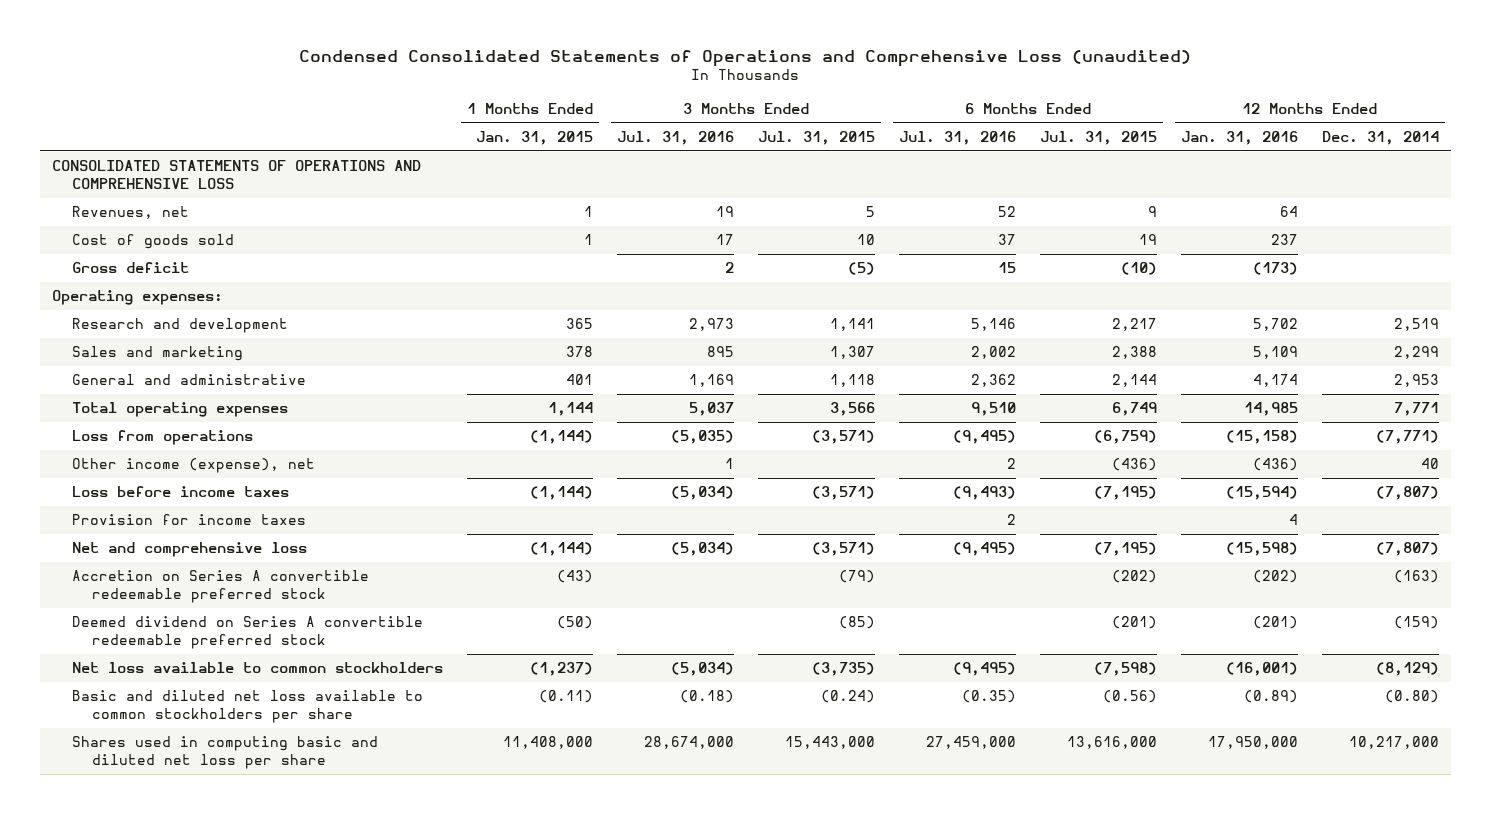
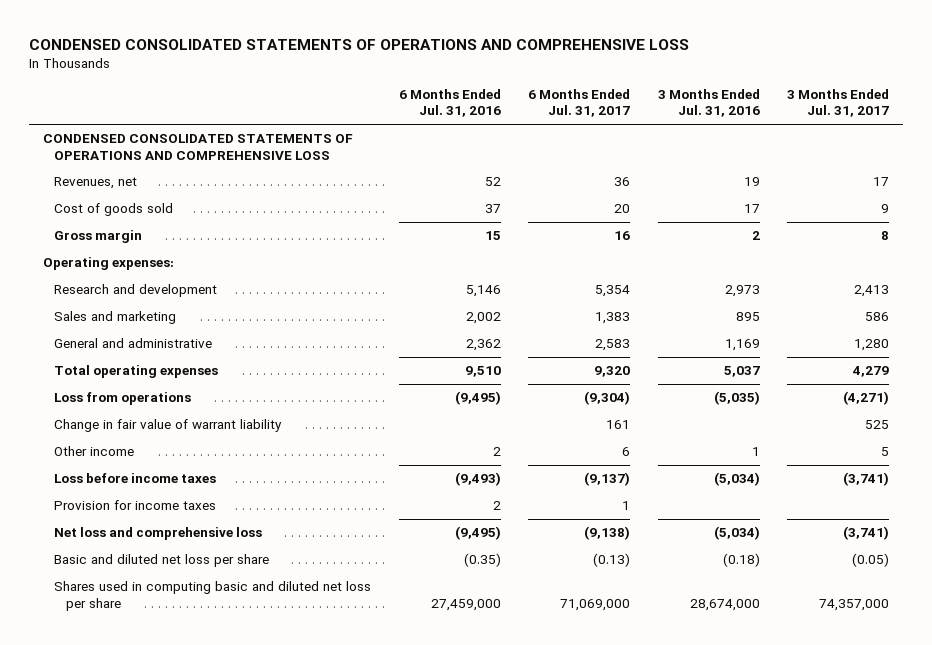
- Condensed Consolidated Statements of Operations and Comprehensive Loss (unaudited)
+ CONDENSED CONSOLIDATED STATEMENTS OF OPERATIONS AND COMPREHENSIVE LOSS
- | 1 Months Ended Jan. 31, 2015 | 3 Months Ended Jul. 31, 2016 | 3 Months Ended Jul. 31, 2015 | 6 Months Ended Jul. 31, 2016 | 6 Months Ended Jul. 31, 2015 | 12 Months Ended Jan. 31, 2016 | 12 Months Ended Dec. 31, 2014
+ | 6 Months Ended Jul. 31, 2016 | 6 Months Ended Jul. 31, 2017 | 3 Months Ended Jul. 31, 2016 | 3 Months Ended Jul. 31, 2017
- CONSOLIDATED STATEMENTS OF OPERATIONS AND COMPREHENSIVE LOSS
+ CONDENSED CONSOLIDATED STATEMENTS OF OPERATIONS AND COMPREHENSIVE LOSS
- Gross deficit | | 2 | (5) | 15 | (10) | (173) |
+ Gross margin | 15 | 16 | 2 | 8
- Other income (expense), net | | 1 | | 2 | (436) | (436) | 40
+ Change in fair value of warrant liability | | 161 | | 525
+ Other income | 2 | 6 | 1 | 5
- Net and comprehensive loss | (1,144) | (5,034) | (3,571) | (9,495) | (7,195) | (15,598) | (7,807)
- Accretion on Series A convertible redeemable preferred stock | (43) | | (79) | | (202) | (202) | (163)
- Deemed dividend on Series A convertible redeemable preferred stock | (50) | | (85) | | (201) | (201) | (159)
- Net loss available to common stockholders | (1,237) | (5,034) | (3,735) | (9,495) | (7,598) | (16,001) | (8,129)
- Basic and diluted net loss available to common stockholders per share | (0.11) | (0.18) | (0.24) | (0.35) | (0.56) | (0.89) | (0.80)
+ Net loss and comprehensive loss | (9,495) | (9,138) | (5,034) | (3,741)
+ Basic and diluted net loss per share | (0.35) | (0.13) | (0.18) | (0.05)

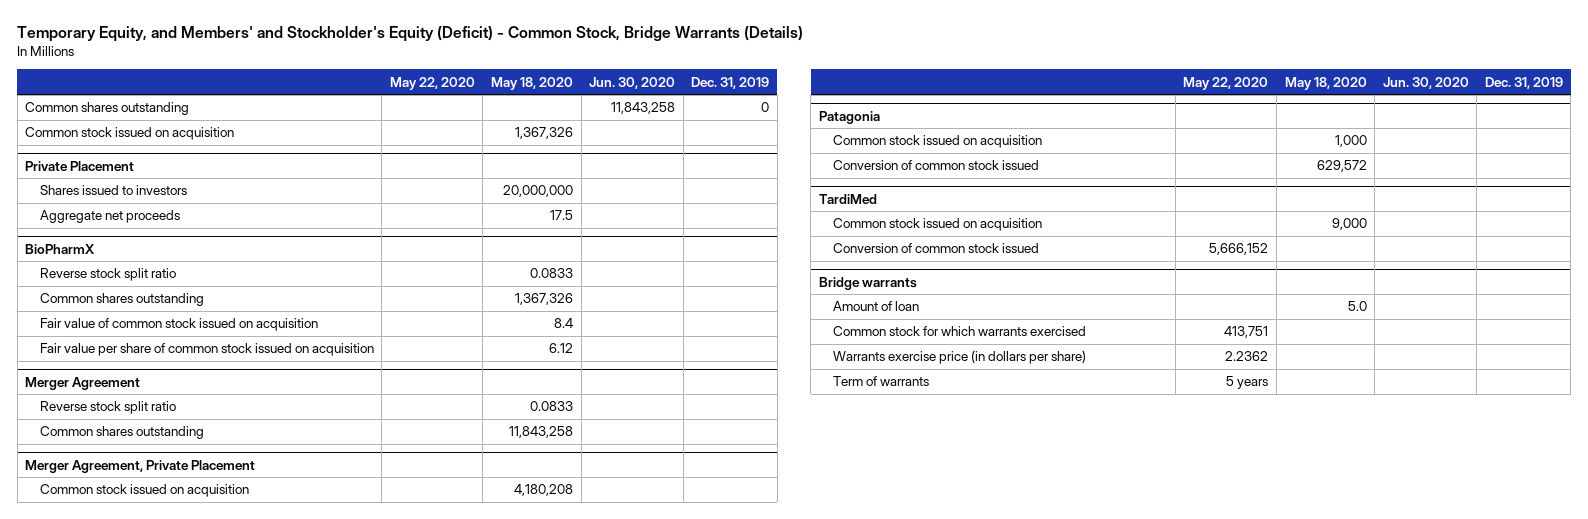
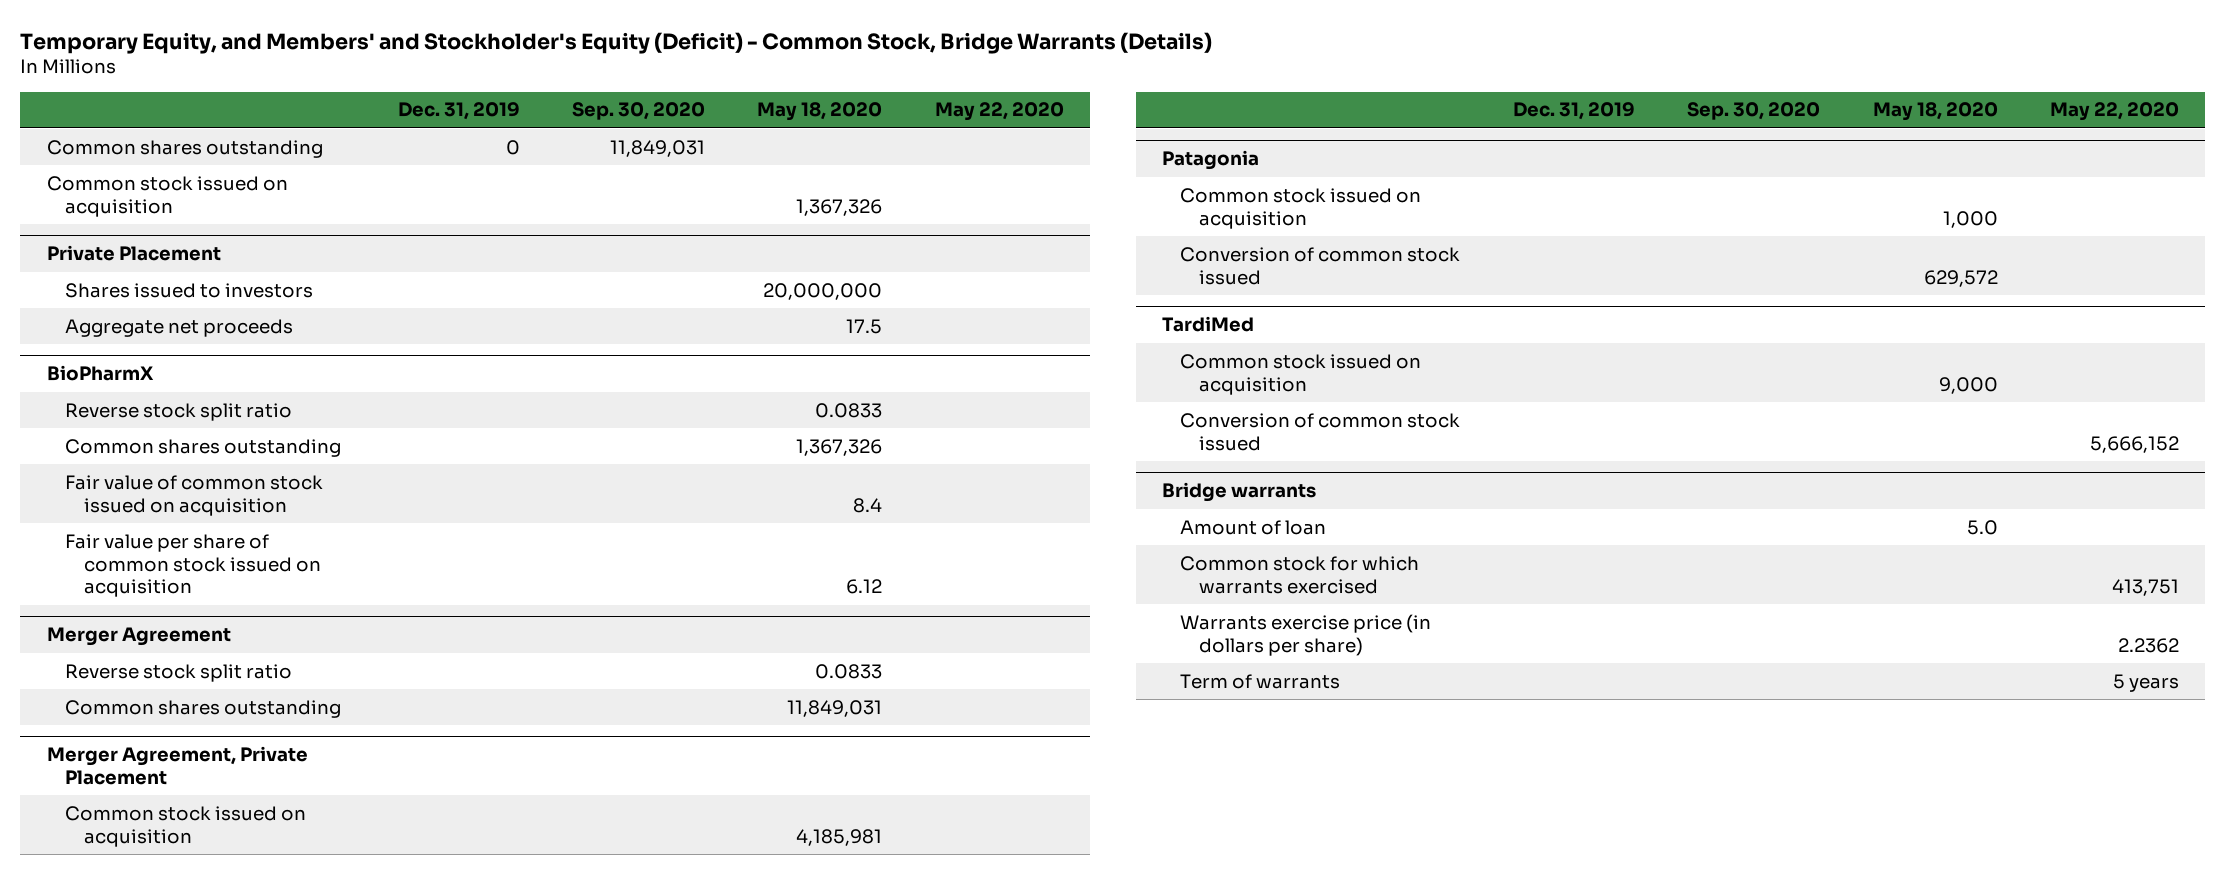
- | May 22, 2020 | May 18, 2020 | Jun. 30, 2020 | Dec. 31, 2019
+ | Dec. 31, 2019 | Sep. 30, 2020 | May 18, 2020 | May 22, 2020
@ Merger Agreement
- Common shares outstanding | | 11,843,258 | |
+ Common shares outstanding | | | 11,849,031 |
@ Merger Agreement, Private Placement
- Common stock issued on acquisition | | 4,180,208 | |
+ Common stock issued on acquisition | | | 4,185,981 |

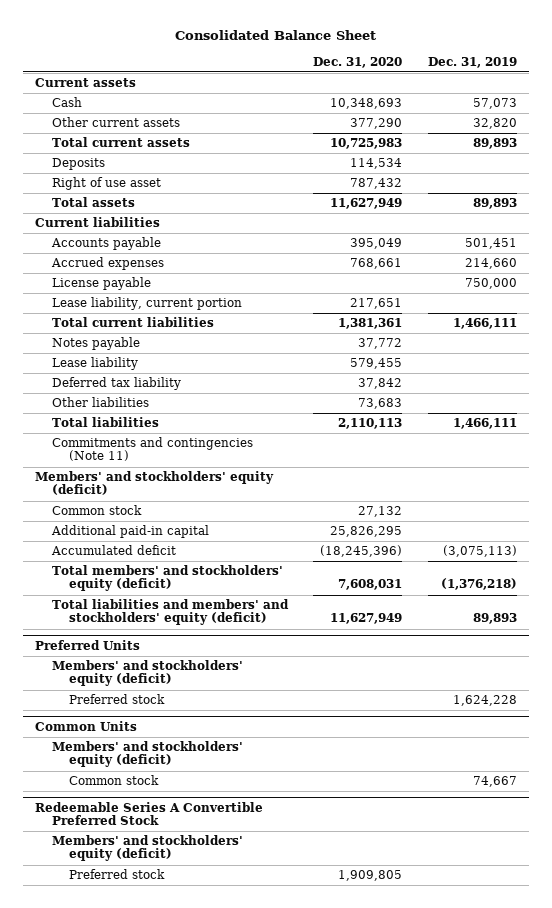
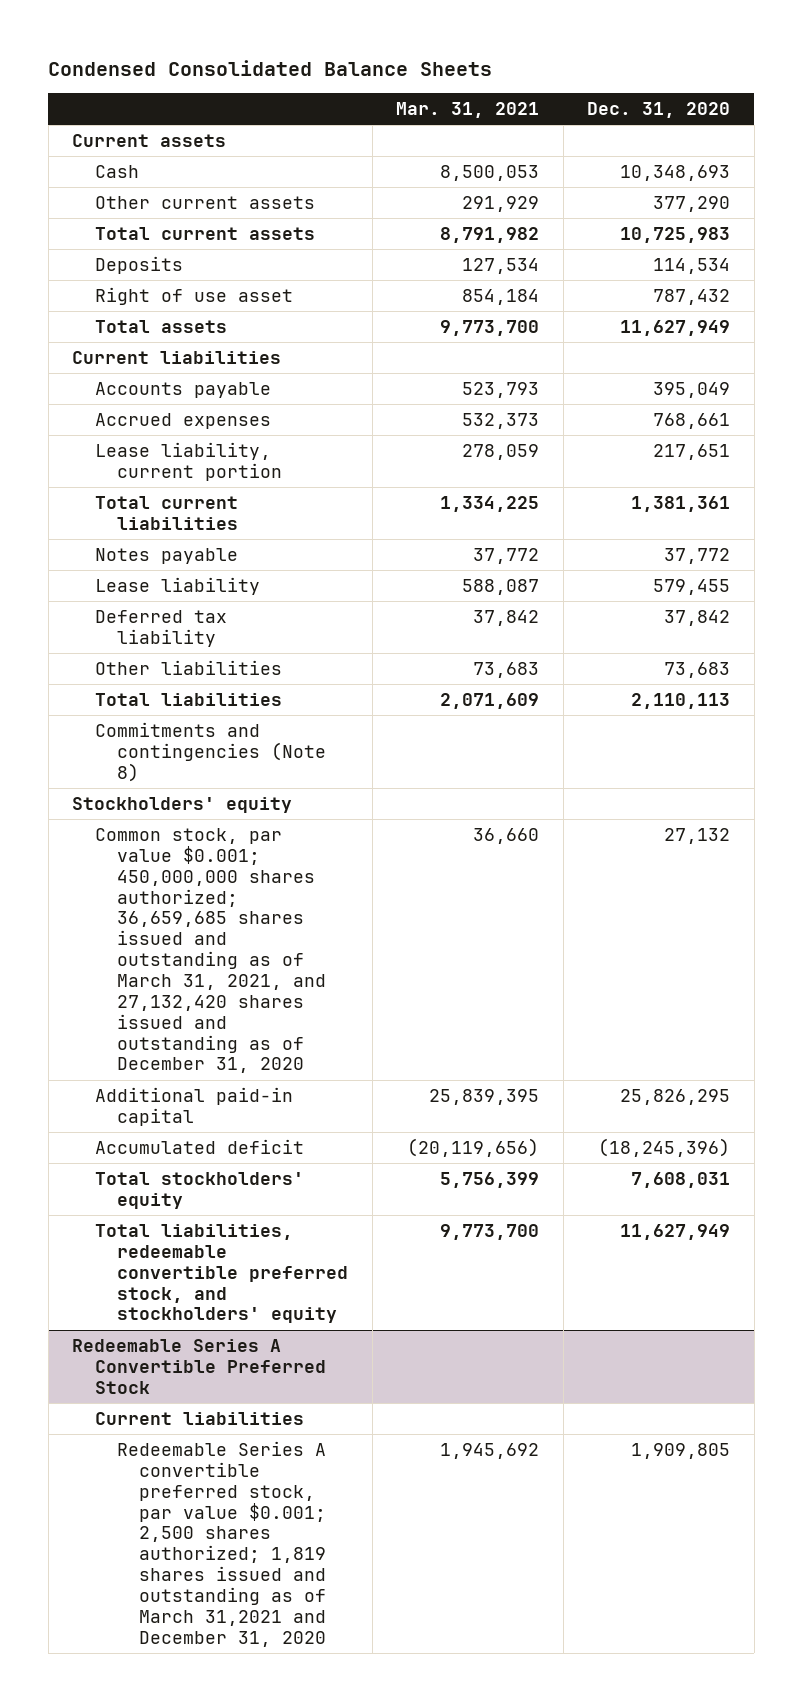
- Consolidated Balance Sheet
+ Condensed Consolidated Balance Sheets
- | Dec. 31, 2020 | Dec. 31, 2019
+ | Mar. 31, 2021 | Dec. 31, 2020
- License payable | | 750,000
- Commitments and contingencies (Note 11)
- Members' and stockholders' equity (deficit)
- Common stock | 27,132 |
+ Commitments and contingencies (Note 8)
+ Stockholders' equity
+ Common stock, par value $0.001; 450,000,000 shares authorized; 36,659,685 shares issued and outstanding as of March 31, 2021, and 27,132,420 shares issued and outstanding as of December 31, 2020 | 36,660 | 27,132
- Total members' and stockholders' equity (deficit) | 7,608,031 | (1,376,218)
- Total liabilities and members' and stockholders' equity (deficit) | 11,627,949 | 89,893
- Preferred Units
- Members' and stockholders' equity (deficit)
- Preferred stock | | 1,624,228
- Common Units
- Members' and stockholders' equity (deficit)
- Common stock | | 74,667
+ Total stockholders' equity | 5,756,399 | 7,608,031
+ Total liabilities, redeemable convertible preferred stock, and stockholders' equity | 9,773,700 | 11,627,949
@ Redeemable Series A Convertible Preferred Stock
- Members' and stockholders' equity (deficit)
- Preferred stock | 1,909,805 |
+ Current liabilities
+ Redeemable Series A convertible preferred stock, par value $0.001; 2,500 shares authorized; 1,819 shares issued and outstanding as of March 31,2021 and December 31, 2020 | 1,945,692 | 1,909,805

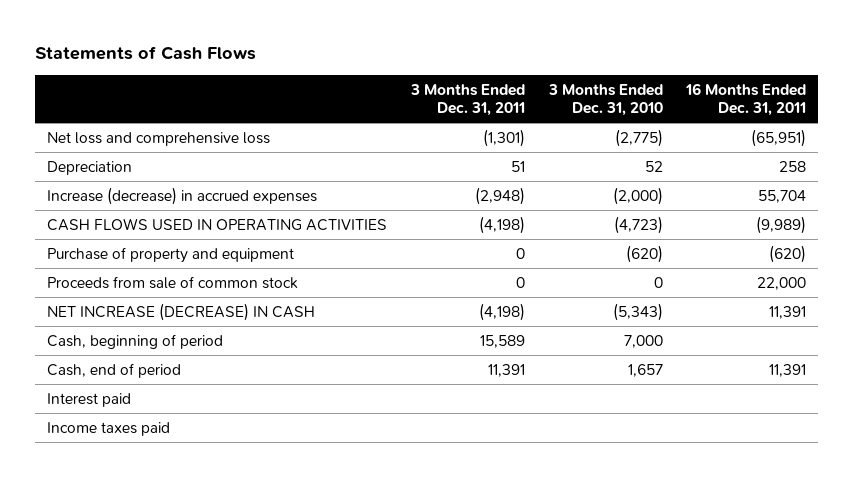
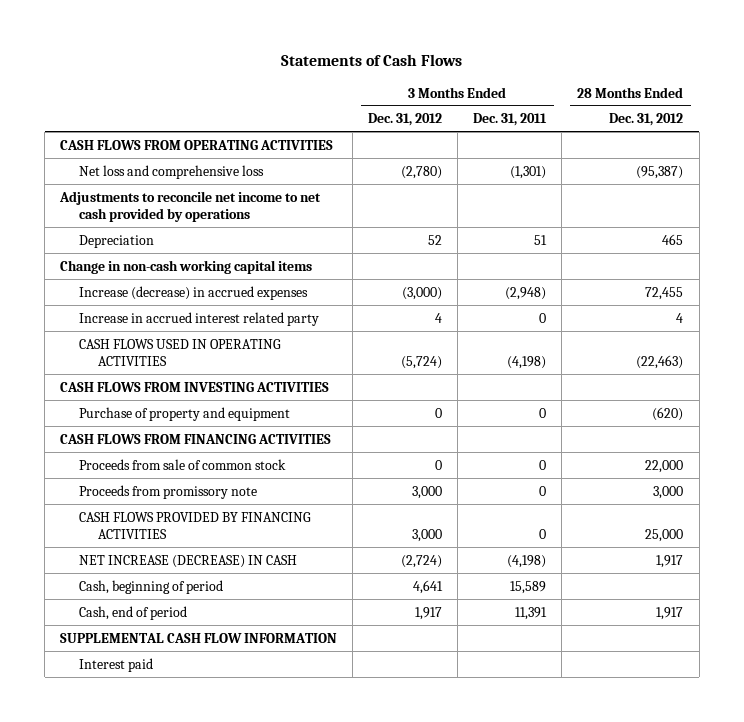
- | 3 Months Ended Dec. 31, 2011 | 3 Months Ended Dec. 31, 2010 | 16 Months Ended Dec. 31, 2011
+ | 3 Months Ended Dec. 31, 2012 | 3 Months Ended Dec. 31, 2011 | 28 Months Ended Dec. 31, 2012
+ CASH FLOWS FROM OPERATING ACTIVITIES
+ Adjustments to reconcile net income to net cash provided by operations
+ Change in non-cash working capital items
+ Increase in accrued interest related party | 4 | 0 | 4
+ CASH FLOWS FROM INVESTING ACTIVITIES
+ CASH FLOWS FROM FINANCING ACTIVITIES
+ Proceeds from promissory note | 3,000 | 0 | 3,000
+ CASH FLOWS PROVIDED BY FINANCING ACTIVITIES | 3,000 | 0 | 25,000
+ SUPPLEMENTAL CASH FLOW INFORMATION
- Income taxes paid

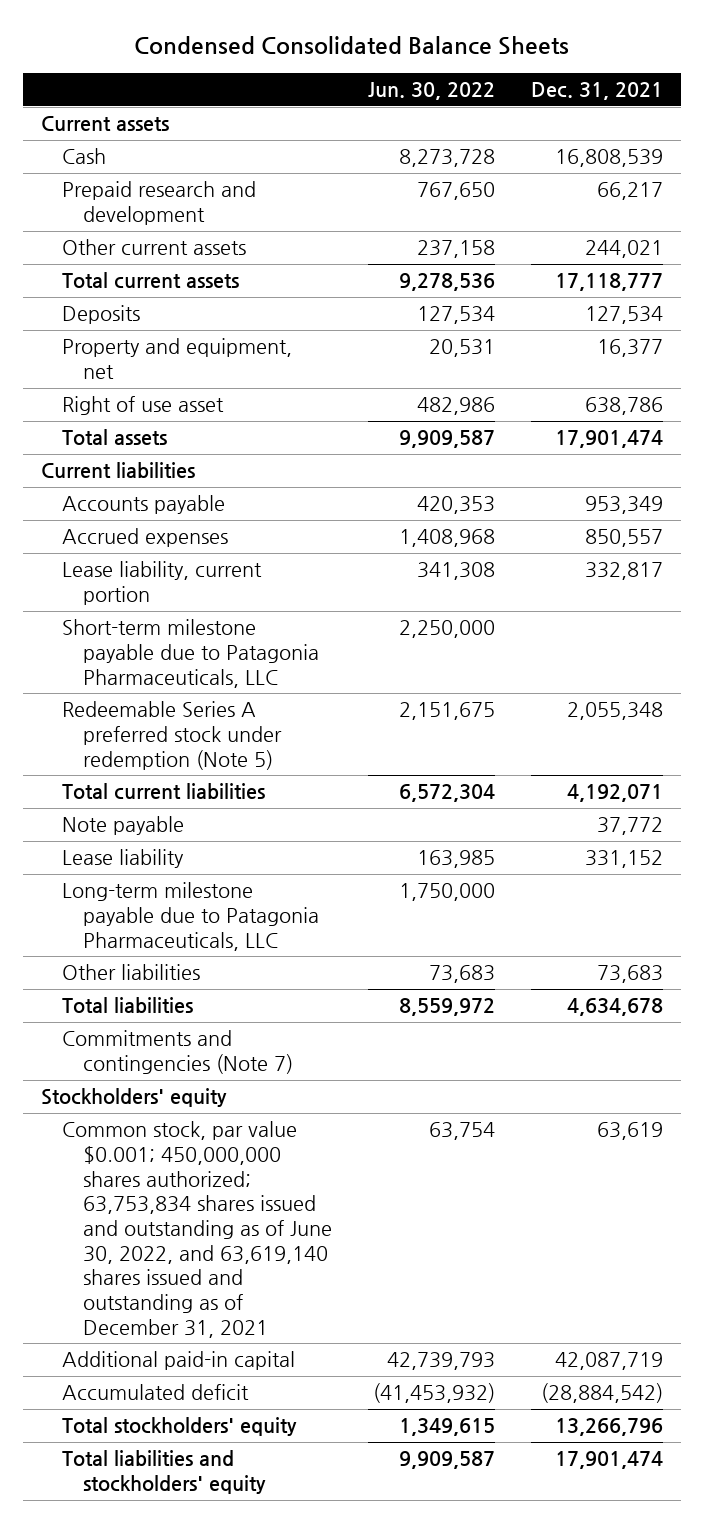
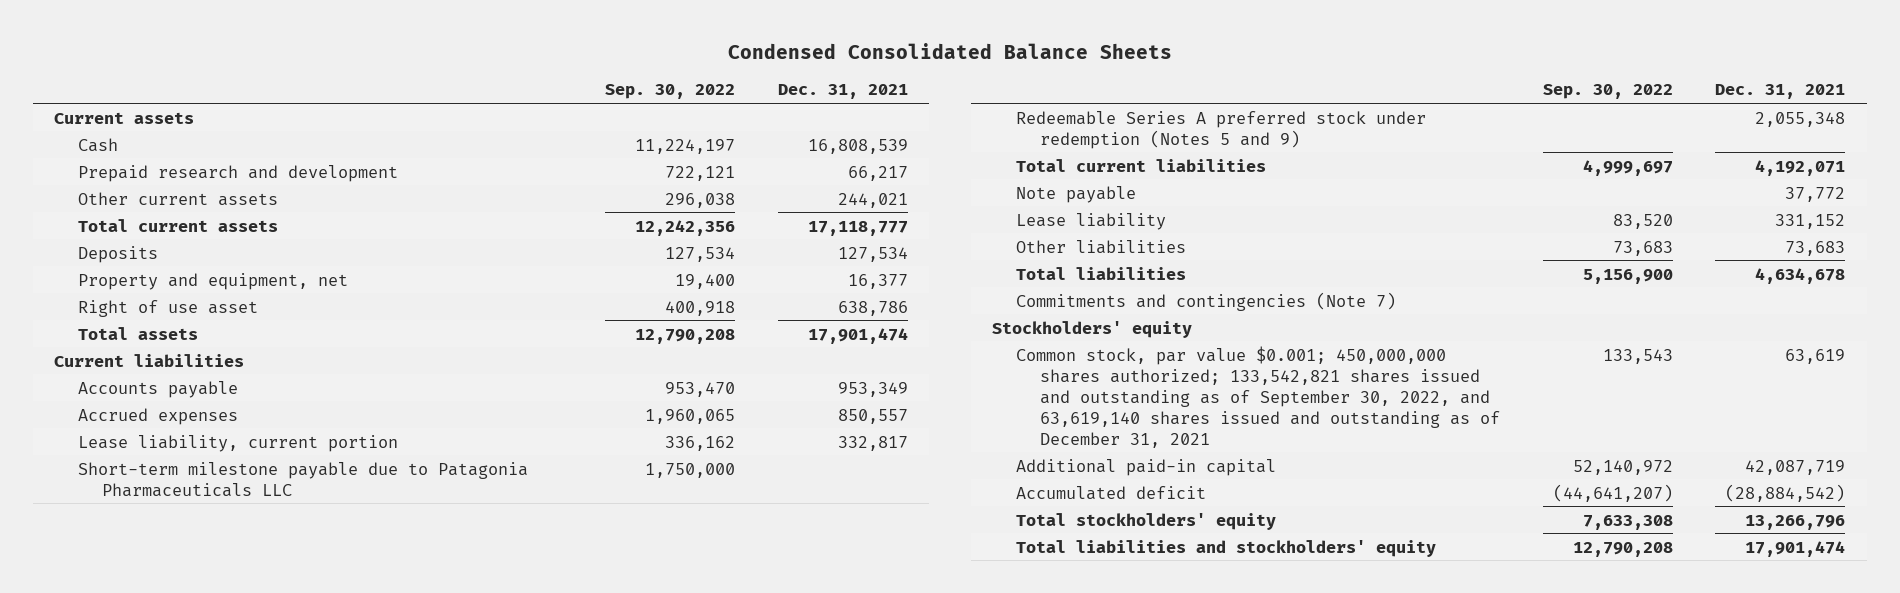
- | Jun. 30, 2022 | Dec. 31, 2021
+ | Sep. 30, 2022 | Dec. 31, 2021
- Short-term milestone payable due to Patagonia Pharmaceuticals, LLC | 2,250,000 |
- Redeemable Series A preferred stock under redemption (Note 5) | 2,151,675 | 2,055,348
+ Short-term milestone payable due to Patagonia Pharmaceuticals LLC | 1,750,000 |
+ Redeemable Series A preferred stock under redemption (Notes 5 and 9) | | 2,055,348
- Long-term milestone payable due to Patagonia Pharmaceuticals, LLC | 1,750,000 |
- Common stock, par value $0.001; 450,000,000 shares authorized; 63,753,834 shares issued and outstanding as of June 30, 2022, and 63,619,140 shares issued and outstanding as of December 31, 2021 | 63,754 | 63,619
+ Common stock, par value $0.001; 450,000,000 shares authorized; 133,542,821 shares issued and outstanding as of September 30, 2022, and 63,619,140 shares issued and outstanding as of December 31, 2021 | 133,543 | 63,619

